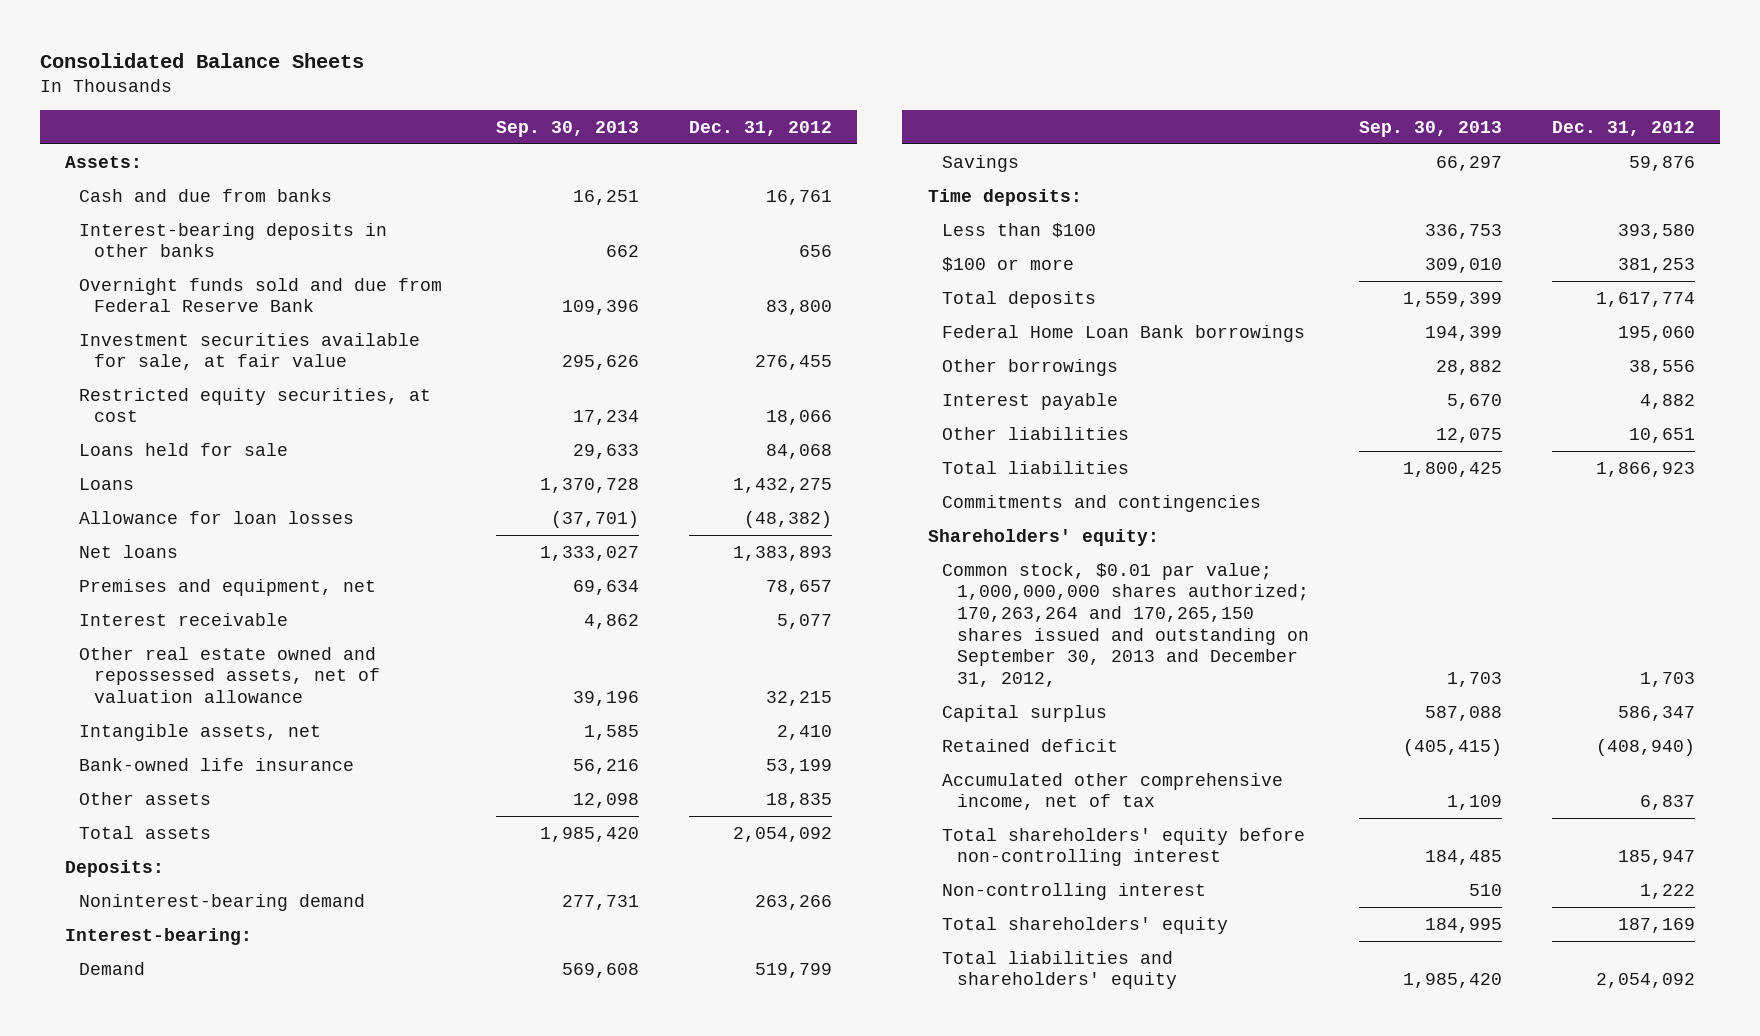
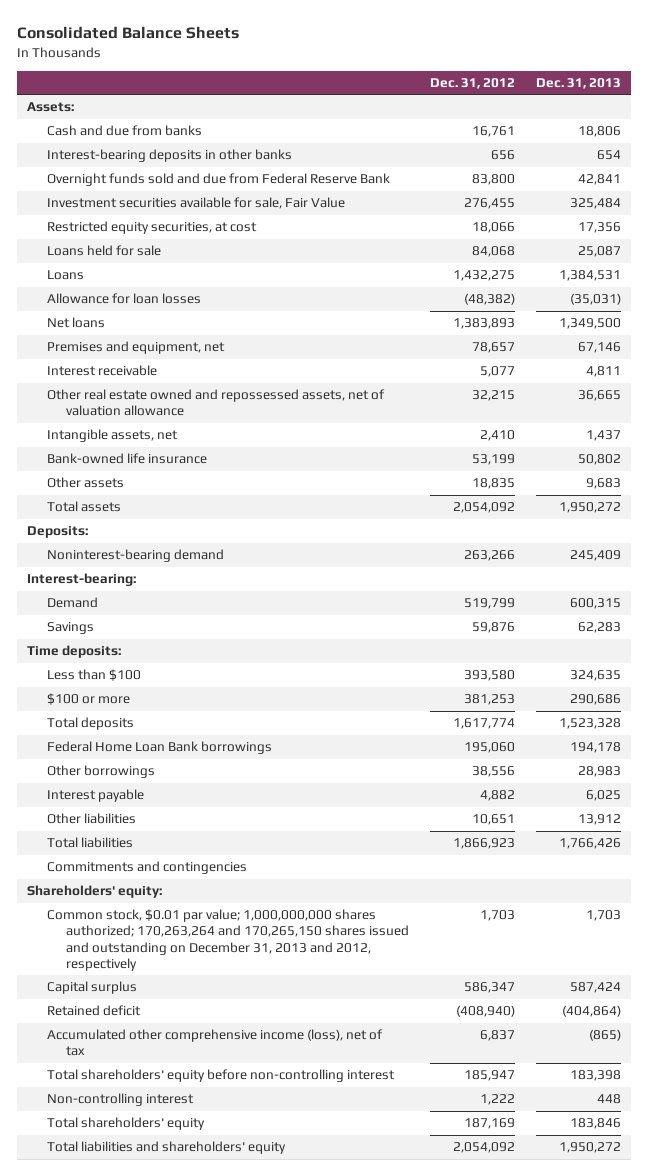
- | Sep. 30, 2013 | Dec. 31, 2012
+ | Dec. 31, 2012 | Dec. 31, 2013
- Investment securities available for sale, at fair value | 295,626 | 276,455
+ Investment securities available for sale, Fair Value | 276,455 | 325,484
- Common stock, $0.01 par value; 1,000,000,000 shares authorized; 170,263,264 and 170,265,150 shares issued and outstanding on September 30, 2013 and December 31, 2012, | 1,703 | 1,703
+ Common stock, $0.01 par value; 1,000,000,000 shares authorized; 170,263,264 and 170,265,150 shares issued and outstanding on December 31, 2013 and 2012, respectively | 1,703 | 1,703
- Accumulated other comprehensive income, net of tax | 1,109 | 6,837
+ Accumulated other comprehensive income (loss), net of tax | 6,837 | (865)

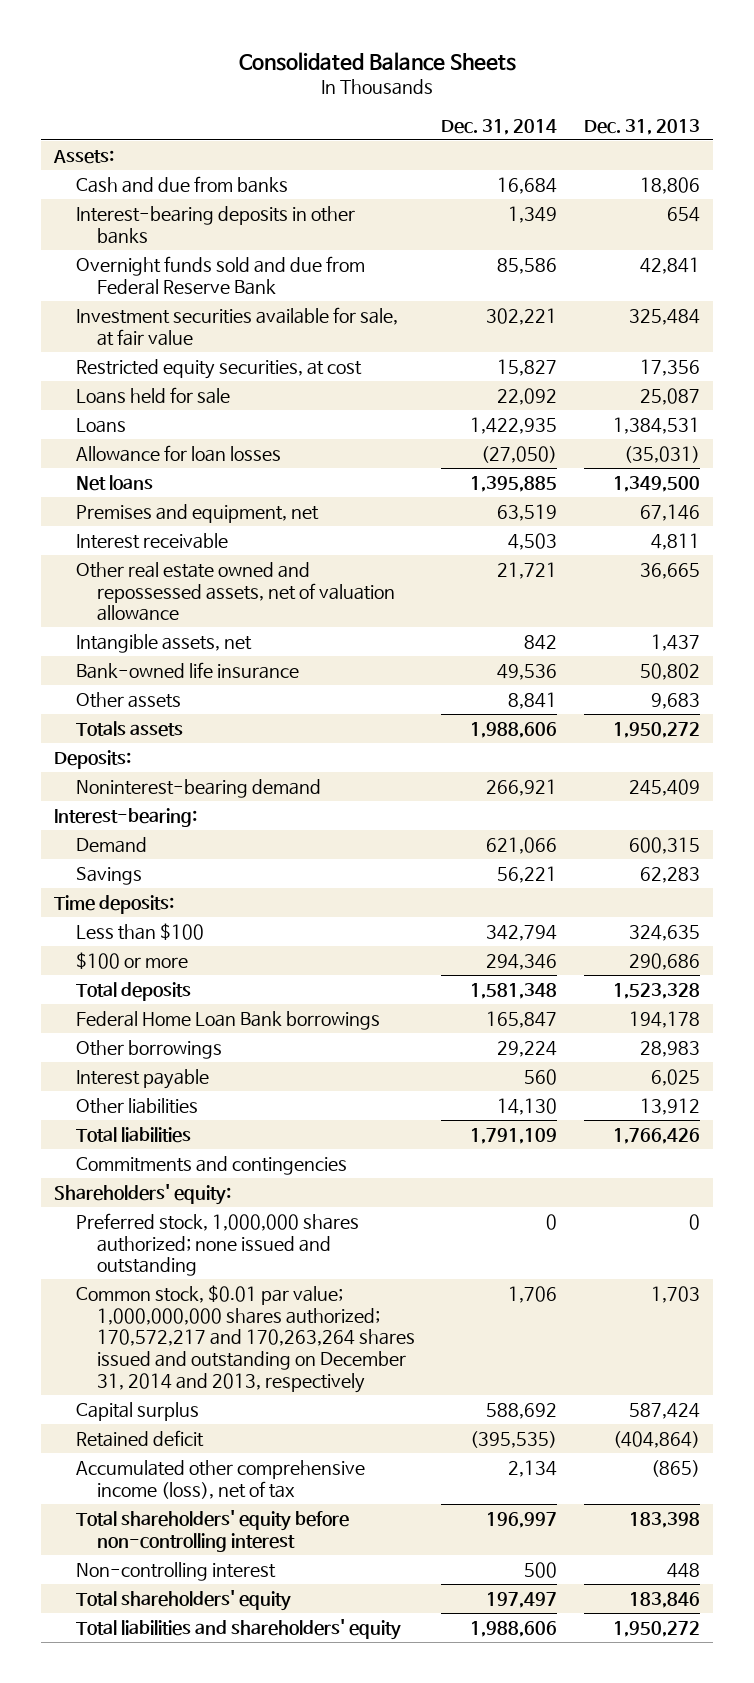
- | Dec. 31, 2012 | Dec. 31, 2013
+ | Dec. 31, 2014 | Dec. 31, 2013
- Investment securities available for sale, Fair Value | 276,455 | 325,484
+ Investment securities available for sale, at fair value | 302,221 | 325,484
- Total assets | 2,054,092 | 1,950,272
+ Totals assets | 1,988,606 | 1,950,272
- Common stock, $0.01 par value; 1,000,000,000 shares authorized; 170,263,264 and 170,265,150 shares issued and outstanding on December 31, 2013 and 2012, respectively | 1,703 | 1,703
+ Preferred stock, 1,000,000 shares authorized; none issued and outstanding | 0 | 0
+ Common stock, $0.01 par value; 1,000,000,000 shares authorized; 170,572,217 and 170,263,264 shares issued and outstanding on December 31, 2014 and 2013, respectively | 1,706 | 1,703

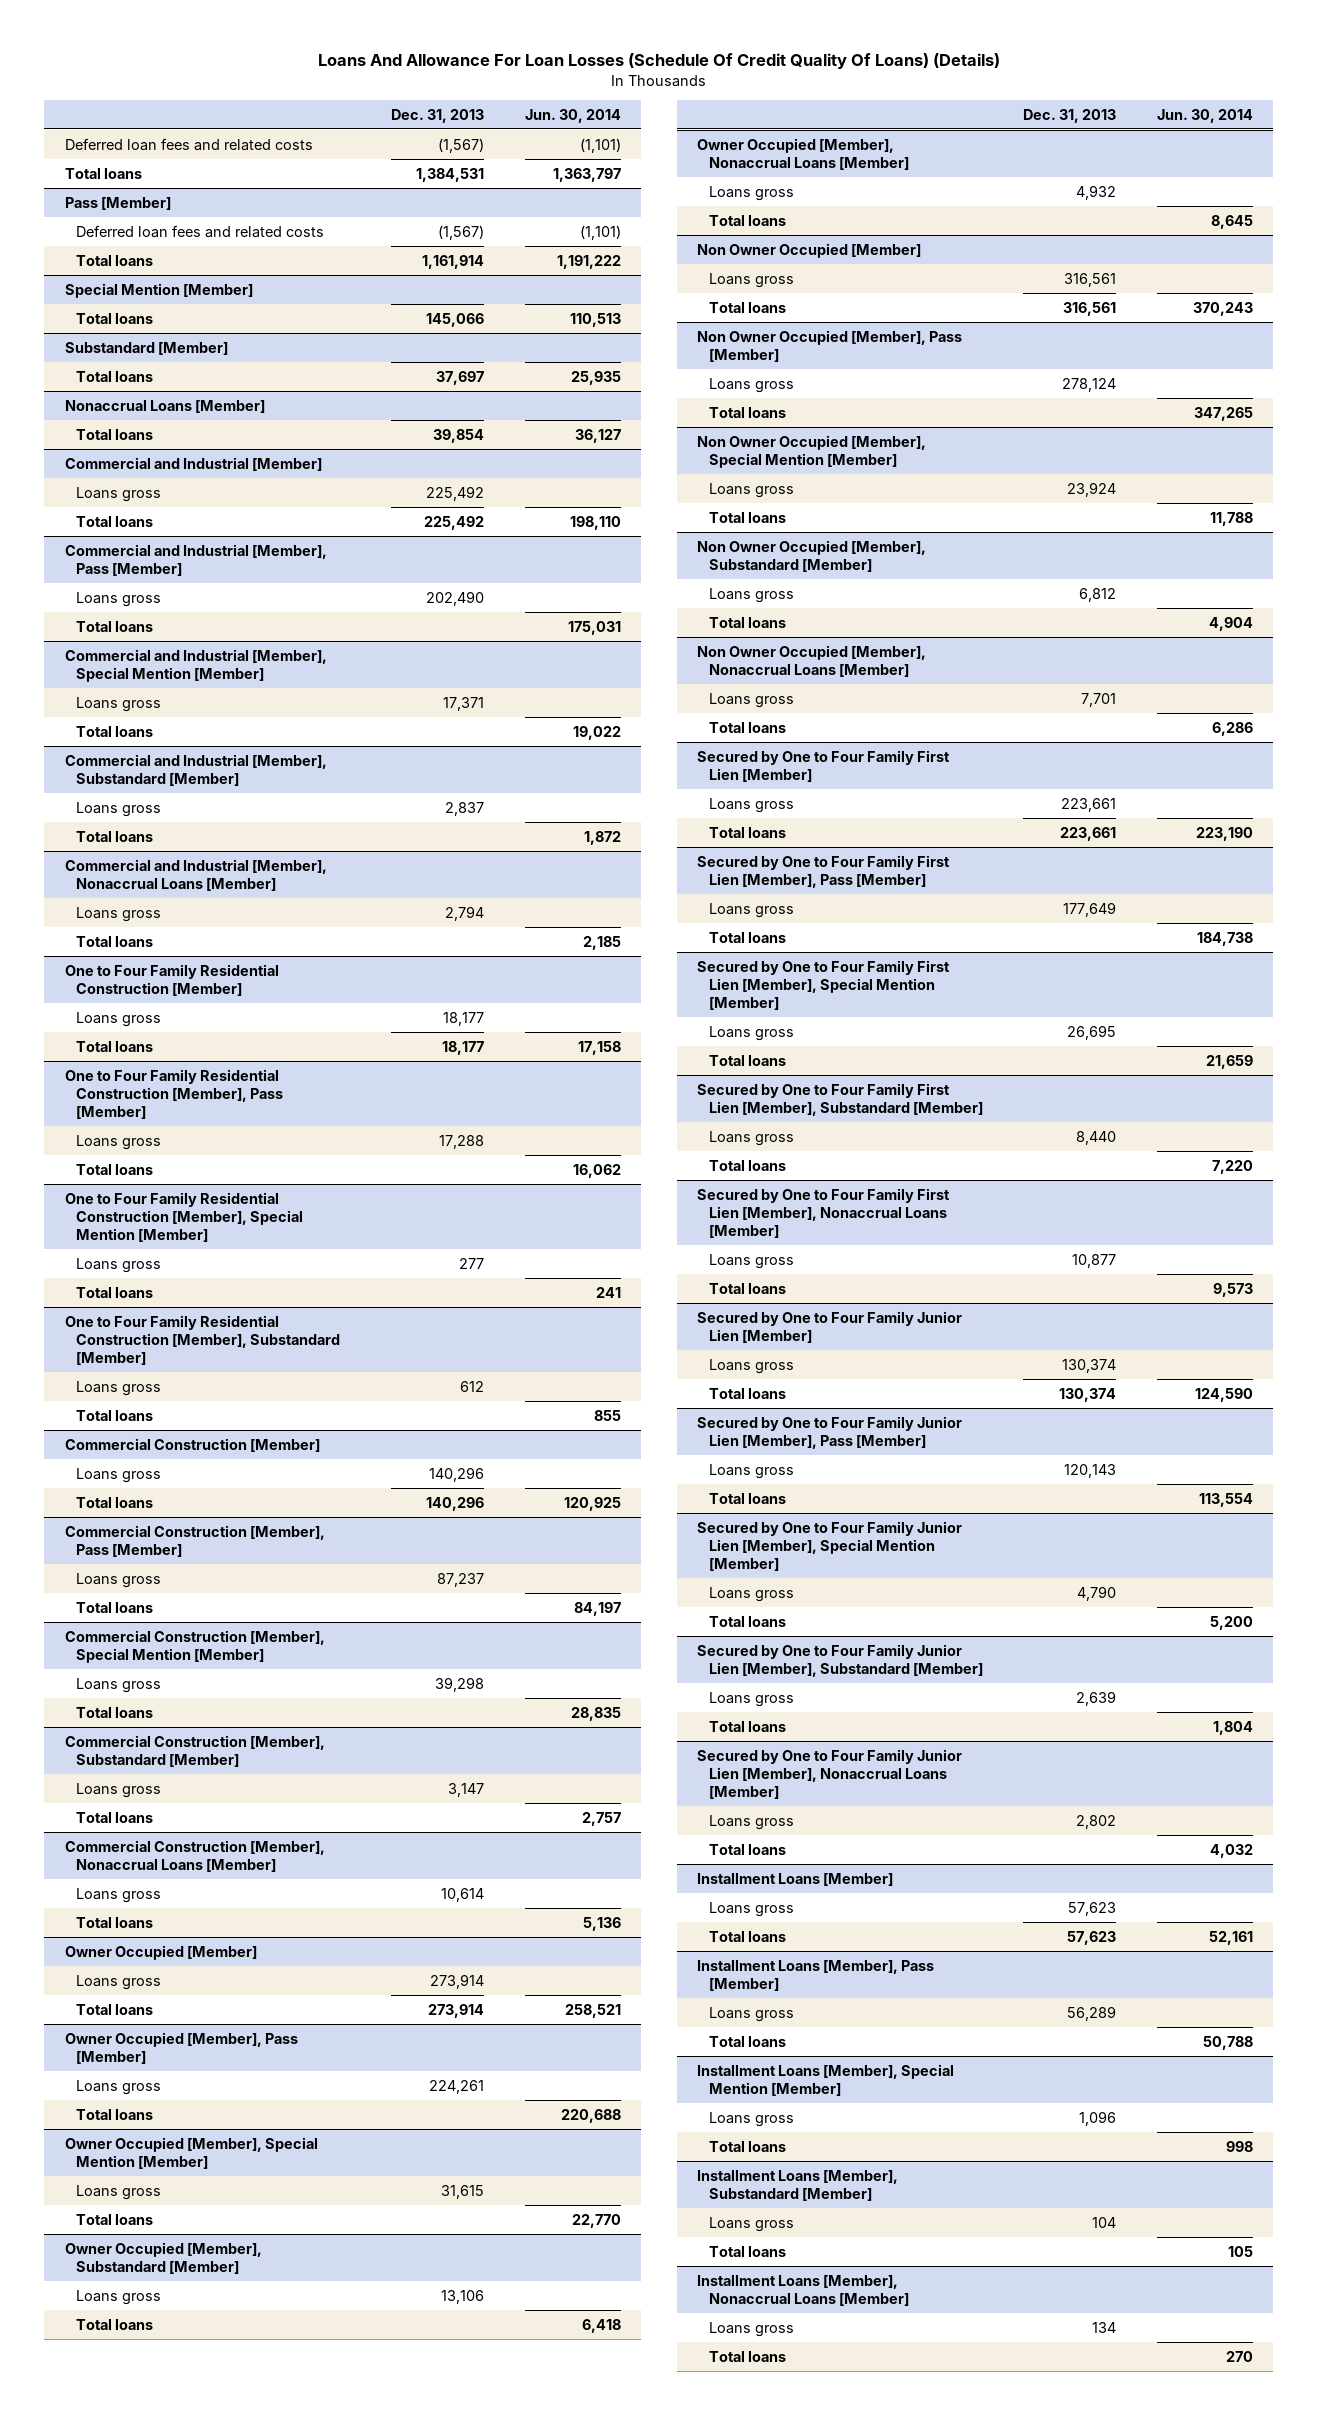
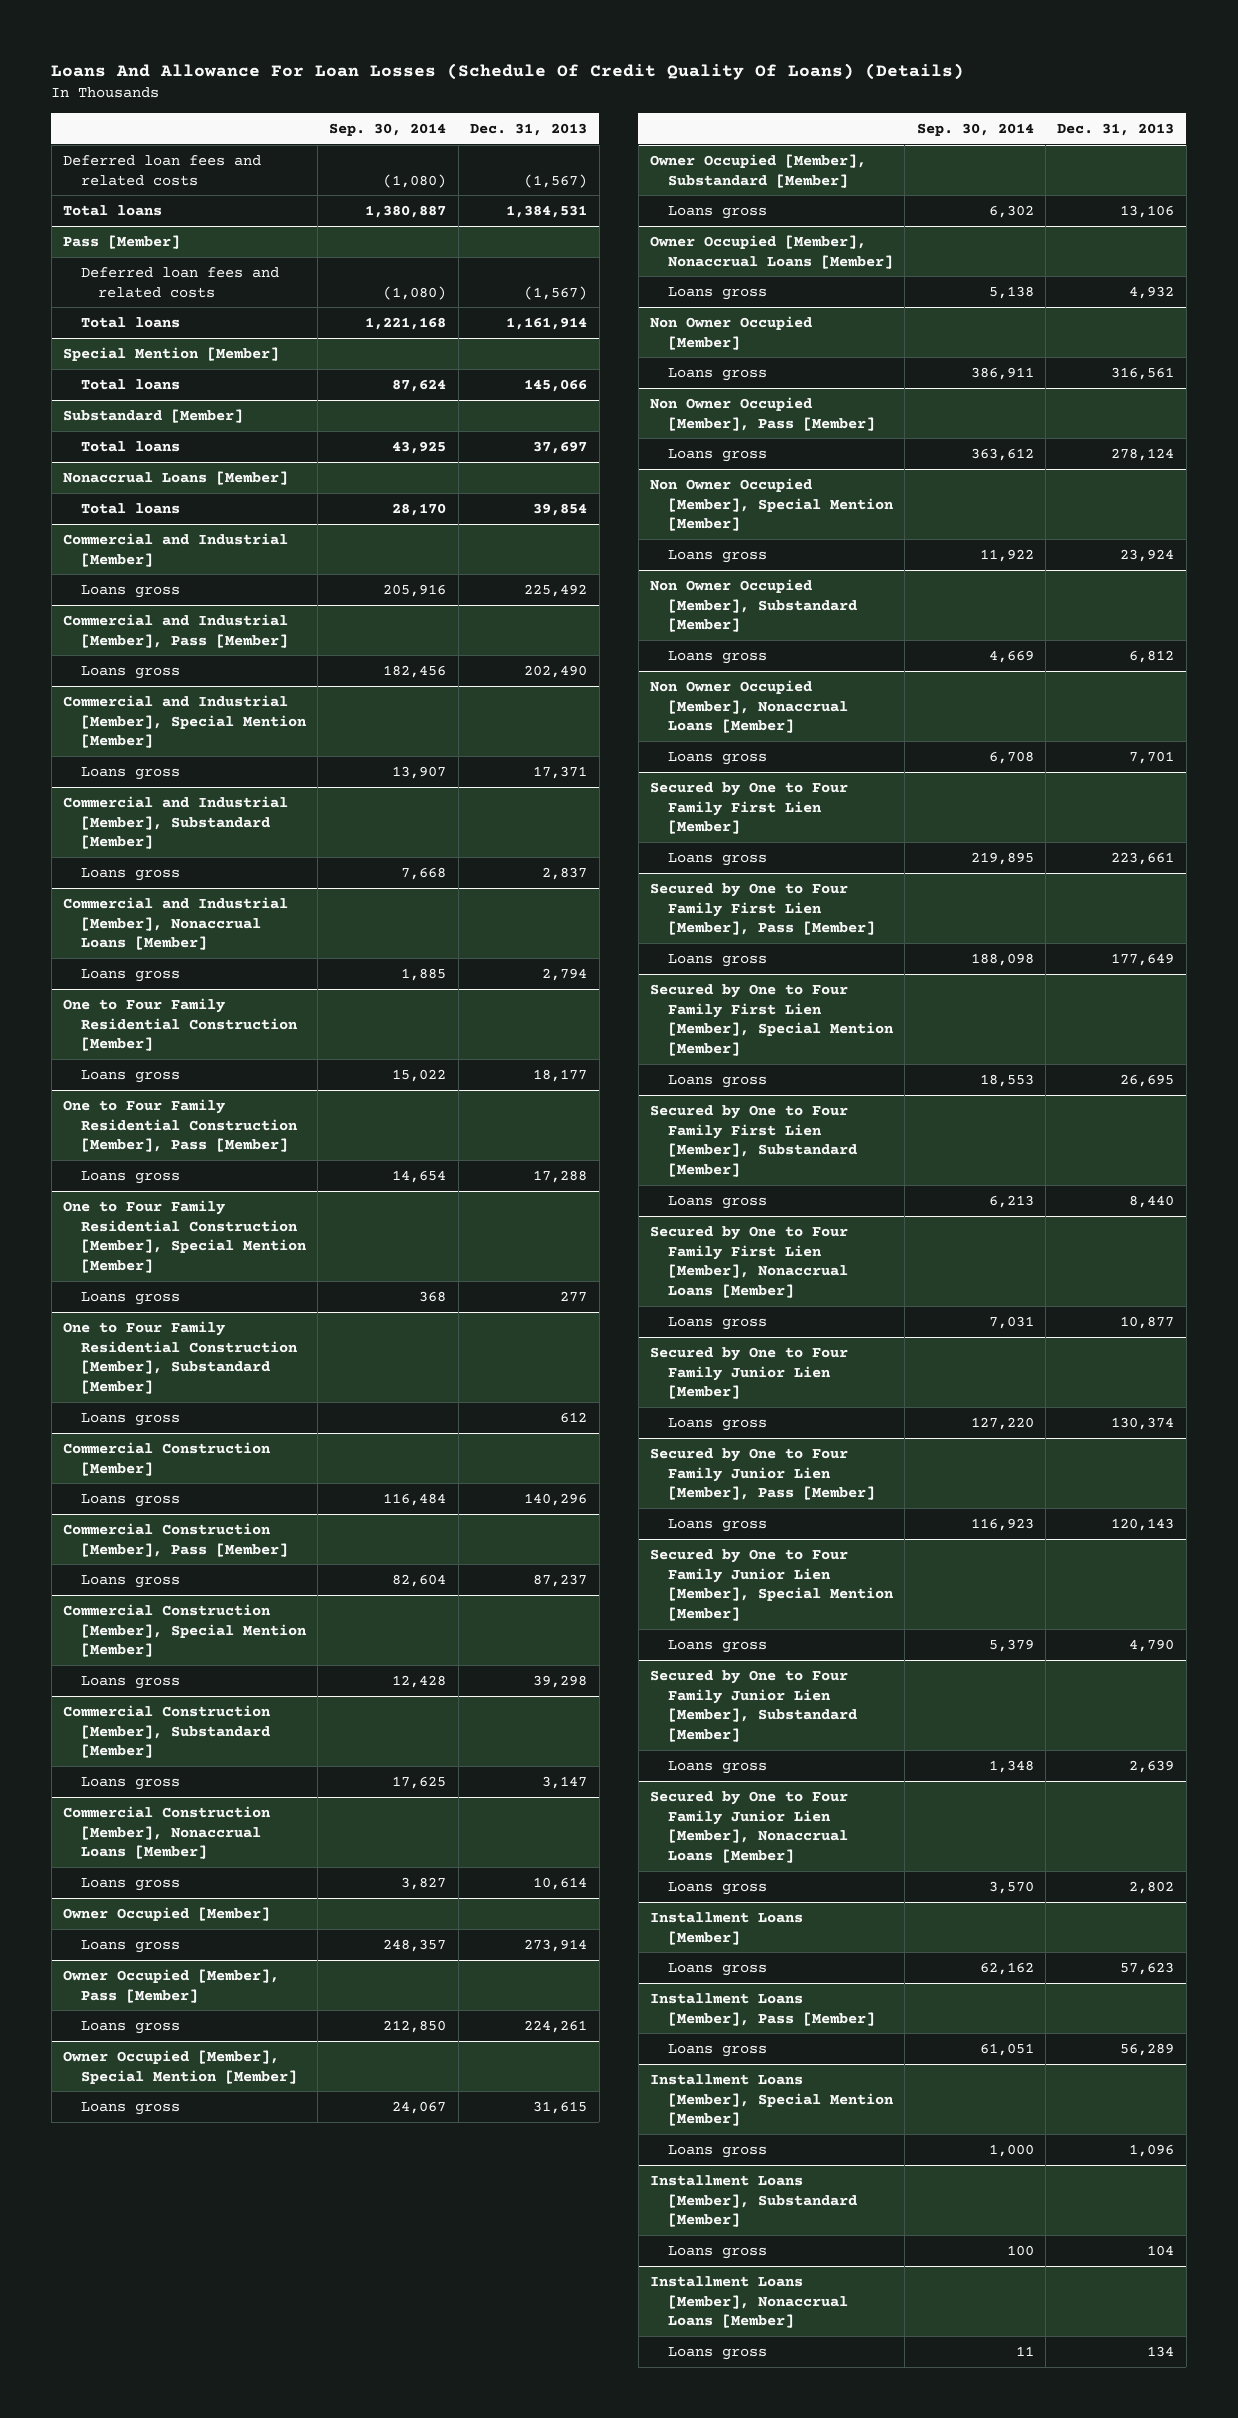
- | Dec. 31, 2013 | Jun. 30, 2014
+ | Sep. 30, 2014 | Dec. 31, 2013
@ Commercial and Industrial [Member]
- Total loans | 225,492 | 198,110
@ Commercial and Industrial [Member], Pass [Member]
- Total loans | | 175,031
@ Commercial and Industrial [Member], Special Mention [Member]
- Total loans | | 19,022
@ Commercial and Industrial [Member], Substandard [Member]
- Total loans | | 1,872
@ Commercial and Industrial [Member], Nonaccrual Loans [Member]
- Total loans | | 2,185
@ One to Four Family Residential Construction [Member]
- Total loans | 18,177 | 17,158
@ One to Four Family Residential Construction [Member], Pass [Member]
- Total loans | | 16,062
@ One to Four Family Residential Construction [Member], Special Mention [Member]
- Total loans | | 241
@ One to Four Family Residential Construction [Member], Substandard [Member]
- Total loans | | 855
@ Commercial Construction [Member]
- Total loans | 140,296 | 120,925
@ Commercial Construction [Member], Pass [Member]
- Total loans | | 84,197
@ Commercial Construction [Member], Special Mention [Member]
- Total loans | | 28,835
@ Commercial Construction [Member], Substandard [Member]
- Total loans | | 2,757
@ Commercial Construction [Member], Nonaccrual Loans [Member]
- Total loans | | 5,136
@ Owner Occupied [Member]
- Total loans | 273,914 | 258,521
@ Owner Occupied [Member], Pass [Member]
- Total loans | | 220,688
@ Owner Occupied [Member], Special Mention [Member]
- Total loans | | 22,770
@ Owner Occupied [Member], Substandard [Member]
- Total loans | | 6,418
@ Owner Occupied [Member], Nonaccrual Loans [Member]
- Total loans | | 8,645
@ Non Owner Occupied [Member]
- Total loans | 316,561 | 370,243
@ Non Owner Occupied [Member], Pass [Member]
- Total loans | | 347,265
@ Non Owner Occupied [Member], Special Mention [Member]
- Total loans | | 11,788
@ Non Owner Occupied [Member], Substandard [Member]
- Total loans | | 4,904
@ Non Owner Occupied [Member], Nonaccrual Loans [Member]
- Total loans | | 6,286
@ Secured by One to Four Family First Lien [Member]
- Total loans | 223,661 | 223,190
@ Secured by One to Four Family First Lien [Member], Pass [Member]
- Total loans | | 184,738
@ Secured by One to Four Family First Lien [Member], Special Mention [Member]
- Total loans | | 21,659
@ Secured by One to Four Family First Lien [Member], Substandard [Member]
- Total loans | | 7,220
@ Secured by One to Four Family First Lien [Member], Nonaccrual Loans [Member]
- Total loans | | 9,573
@ Secured by One to Four Family Junior Lien [Member]
- Total loans | 130,374 | 124,590
@ Secured by One to Four Family Junior Lien [Member], Pass [Member]
- Total loans | | 113,554
@ Secured by One to Four Family Junior Lien [Member], Special Mention [Member]
- Total loans | | 5,200
@ Secured by One to Four Family Junior Lien [Member], Substandard [Member]
- Total loans | | 1,804
@ Secured by One to Four Family Junior Lien [Member], Nonaccrual Loans [Member]
- Total loans | | 4,032
@ Installment Loans [Member]
- Total loans | 57,623 | 52,161
@ Installment Loans [Member], Pass [Member]
- Total loans | | 50,788
@ Installment Loans [Member], Special Mention [Member]
- Total loans | | 998
@ Installment Loans [Member], Substandard [Member]
- Total loans | | 105
@ Installment Loans [Member], Nonaccrual Loans [Member]
- Total loans | | 270

